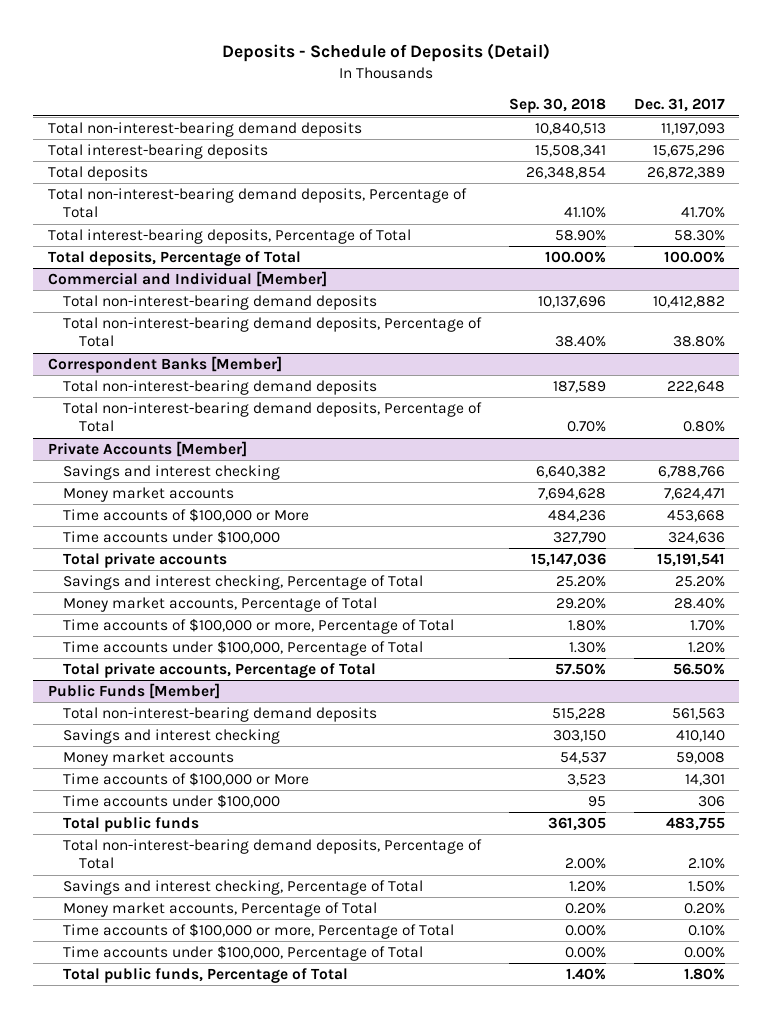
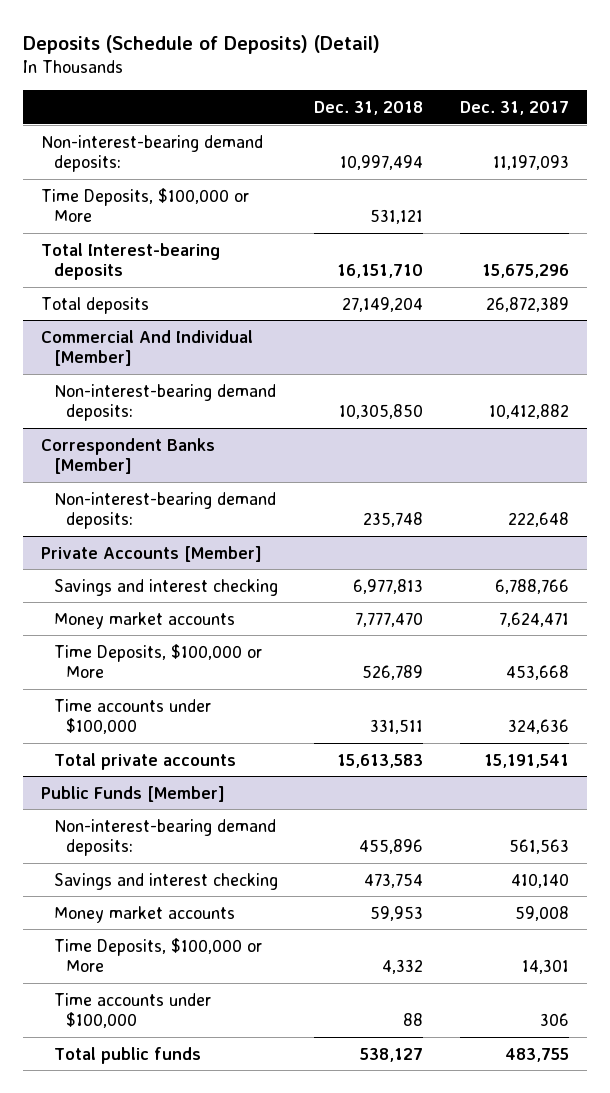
- Deposits - Schedule of Deposits (Detail)
+ Deposits (Schedule of Deposits) (Detail)
- | Sep. 30, 2018 | Dec. 31, 2017
+ | Dec. 31, 2018 | Dec. 31, 2017
- Total non-interest-bearing demand deposits | 10,840,513 | 11,197,093
- Total interest-bearing deposits | 15,508,341 | 15,675,296
+ Non-interest-bearing demand deposits: | 10,997,494 | 11,197,093
+ Time Deposits, $100,000 or More | 531,121 |
+ Total Interest-bearing deposits | 16,151,710 | 15,675,296
- Total non-interest-bearing demand deposits, Percentage of Total | 41.10% | 41.70%
- Total interest-bearing deposits, Percentage of Total | 58.90% | 58.30%
- Total deposits, Percentage of Total | 100.00% | 100.00%
- Commercial and Individual [Member]
- Total non-interest-bearing demand deposits | 10,137,696 | 10,412,882
- Total non-interest-bearing demand deposits, Percentage of Total | 38.40% | 38.80%
+ Commercial And Individual [Member]
+ Non-interest-bearing demand deposits: | 10,305,850 | 10,412,882
@ Correspondent Banks [Member]
- Total non-interest-bearing demand deposits | 187,589 | 222,648
- Total non-interest-bearing demand deposits, Percentage of Total | 0.70% | 0.80%
+ Non-interest-bearing demand deposits: | 235,748 | 222,648
@ Private Accounts [Member]
- Time accounts of $100,000 or More | 484,236 | 453,668
+ Time Deposits, $100,000 or More | 526,789 | 453,668
- Savings and interest checking, Percentage of Total | 25.20% | 25.20%
- Money market accounts, Percentage of Total | 29.20% | 28.40%
- Time accounts of $100,000 or more, Percentage of Total | 1.80% | 1.70%
- Time accounts under $100,000, Percentage of Total | 1.30% | 1.20%
- Total private accounts, Percentage of Total | 57.50% | 56.50%
@ Public Funds [Member]
- Total non-interest-bearing demand deposits | 515,228 | 561,563
+ Non-interest-bearing demand deposits: | 455,896 | 561,563
- Time accounts of $100,000 or More | 3,523 | 14,301
+ Time Deposits, $100,000 or More | 4,332 | 14,301
- Total non-interest-bearing demand deposits, Percentage of Total | 2.00% | 2.10%
- Savings and interest checking, Percentage of Total | 1.20% | 1.50%
- Money market accounts, Percentage of Total | 0.20% | 0.20%
- Time accounts of $100,000 or more, Percentage of Total | 0.00% | 0.10%
- Time accounts under $100,000, Percentage of Total | 0.00% | 0.00%
- Total public funds, Percentage of Total | 1.40% | 1.80%

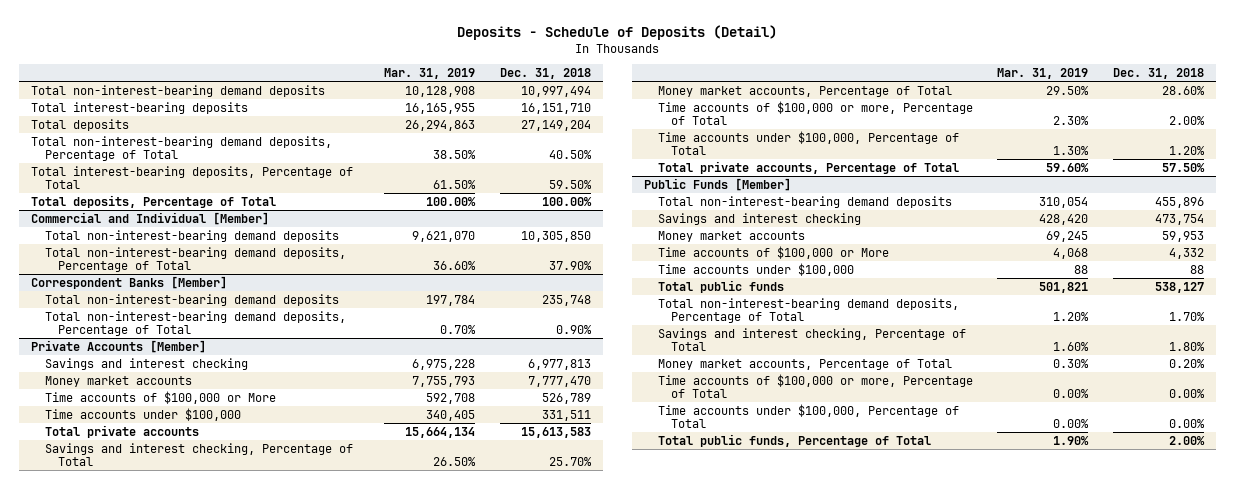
- Deposits (Schedule of Deposits) (Detail)
+ Deposits - Schedule of Deposits (Detail)
- | Dec. 31, 2018 | Dec. 31, 2017
+ | Mar. 31, 2019 | Dec. 31, 2018
- Non-interest-bearing demand deposits: | 10,997,494 | 11,197,093
- Time Deposits, $100,000 or More | 531,121 |
- Total Interest-bearing deposits | 16,151,710 | 15,675,296
+ Total non-interest-bearing demand deposits | 10,128,908 | 10,997,494
+ Total interest-bearing deposits | 16,165,955 | 16,151,710
- Commercial And Individual [Member]
- Non-interest-bearing demand deposits: | 10,305,850 | 10,412,882
+ Total non-interest-bearing demand deposits, Percentage of Total | 38.50% | 40.50%
+ Total interest-bearing deposits, Percentage of Total | 61.50% | 59.50%
+ Total deposits, Percentage of Total | 100.00% | 100.00%
+ Commercial and Individual [Member]
+ Total non-interest-bearing demand deposits | 9,621,070 | 10,305,850
+ Total non-interest-bearing demand deposits, Percentage of Total | 36.60% | 37.90%
@ Correspondent Banks [Member]
- Non-interest-bearing demand deposits: | 235,748 | 222,648
+ Total non-interest-bearing demand deposits | 197,784 | 235,748
+ Total non-interest-bearing demand deposits, Percentage of Total | 0.70% | 0.90%
@ Private Accounts [Member]
- Time Deposits, $100,000 or More | 526,789 | 453,668
+ Time accounts of $100,000 or More | 592,708 | 526,789
+ Savings and interest checking, Percentage of Total | 26.50% | 25.70%
+ Money market accounts, Percentage of Total | 29.50% | 28.60%
+ Time accounts of $100,000 or more, Percentage of Total | 2.30% | 2.00%
+ Time accounts under $100,000, Percentage of Total | 1.30% | 1.20%
+ Total private accounts, Percentage of Total | 59.60% | 57.50%
@ Public Funds [Member]
- Non-interest-bearing demand deposits: | 455,896 | 561,563
+ Total non-interest-bearing demand deposits | 310,054 | 455,896
- Time Deposits, $100,000 or More | 4,332 | 14,301
+ Time accounts of $100,000 or More | 4,068 | 4,332
+ Total non-interest-bearing demand deposits, Percentage of Total | 1.20% | 1.70%
+ Savings and interest checking, Percentage of Total | 1.60% | 1.80%
+ Money market accounts, Percentage of Total | 0.30% | 0.20%
+ Time accounts of $100,000 or more, Percentage of Total | 0.00% | 0.00%
+ Time accounts under $100,000, Percentage of Total | 0.00% | 0.00%
+ Total public funds, Percentage of Total | 1.90% | 2.00%

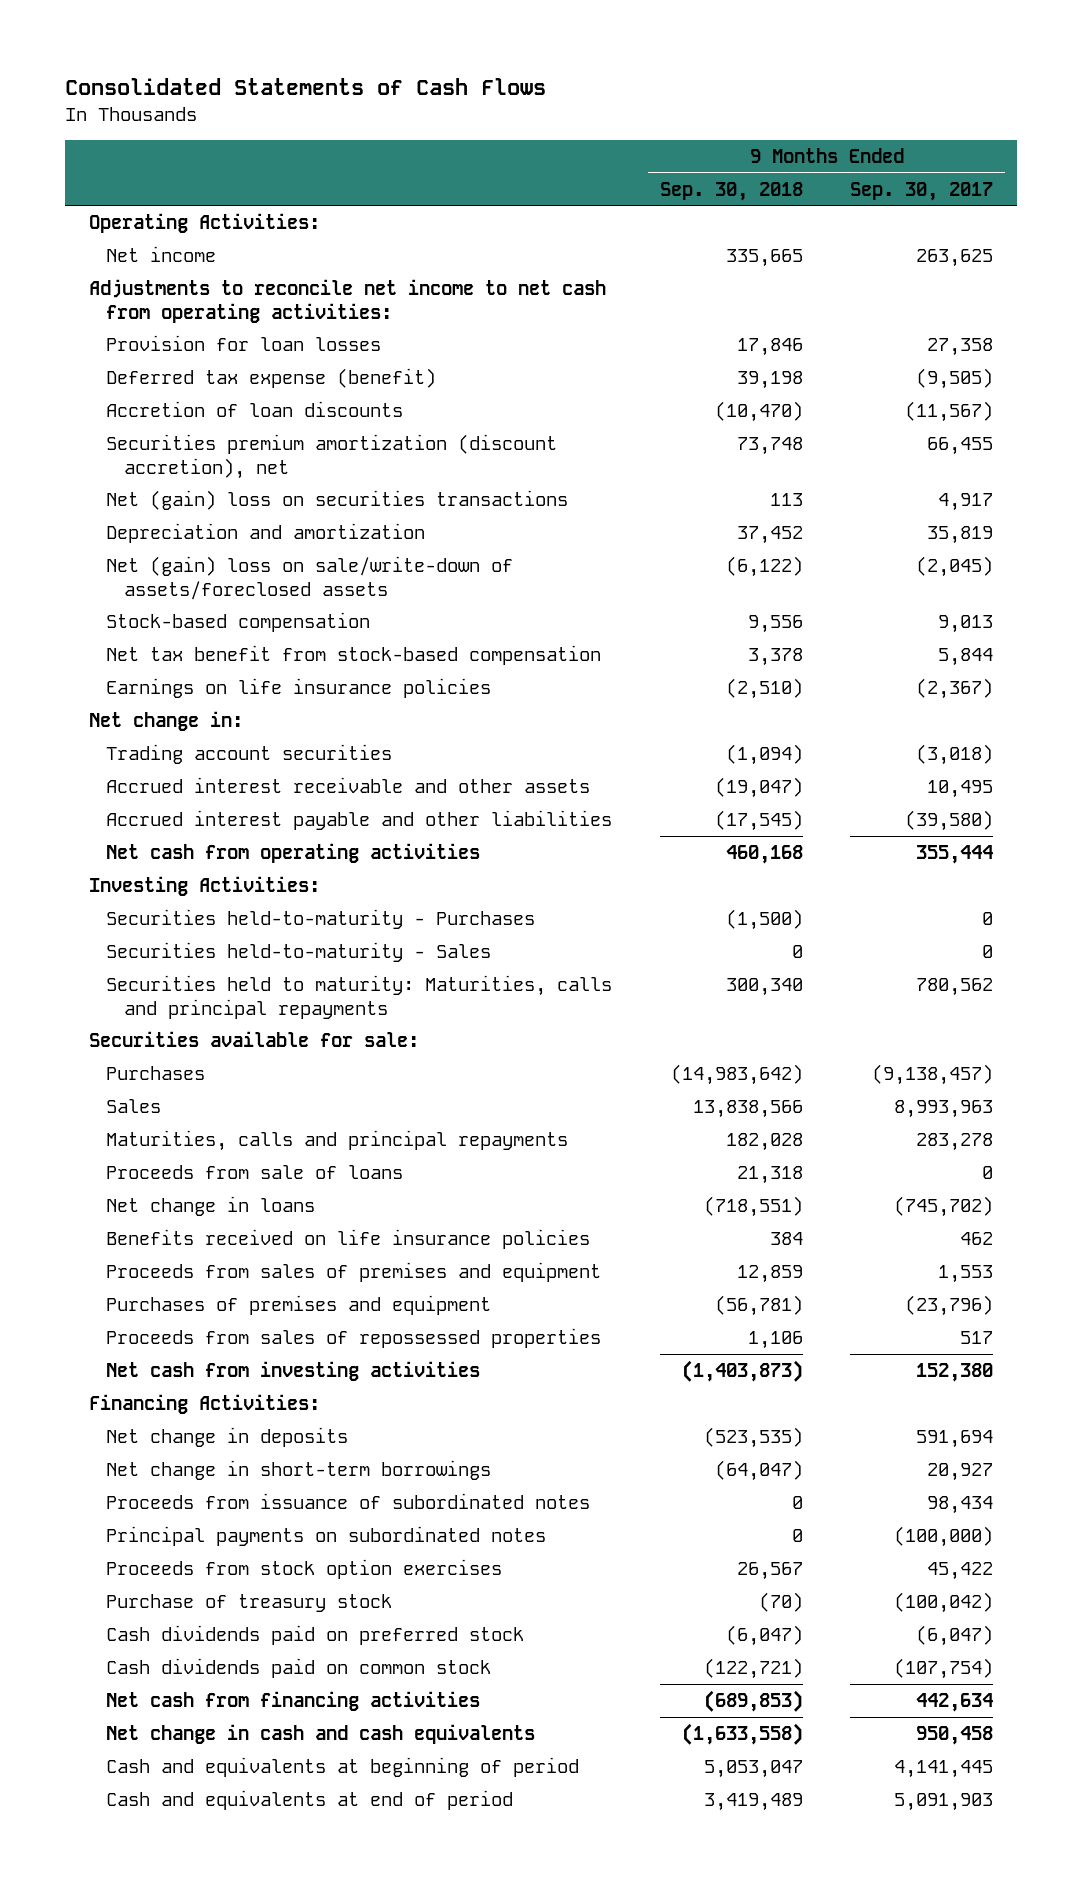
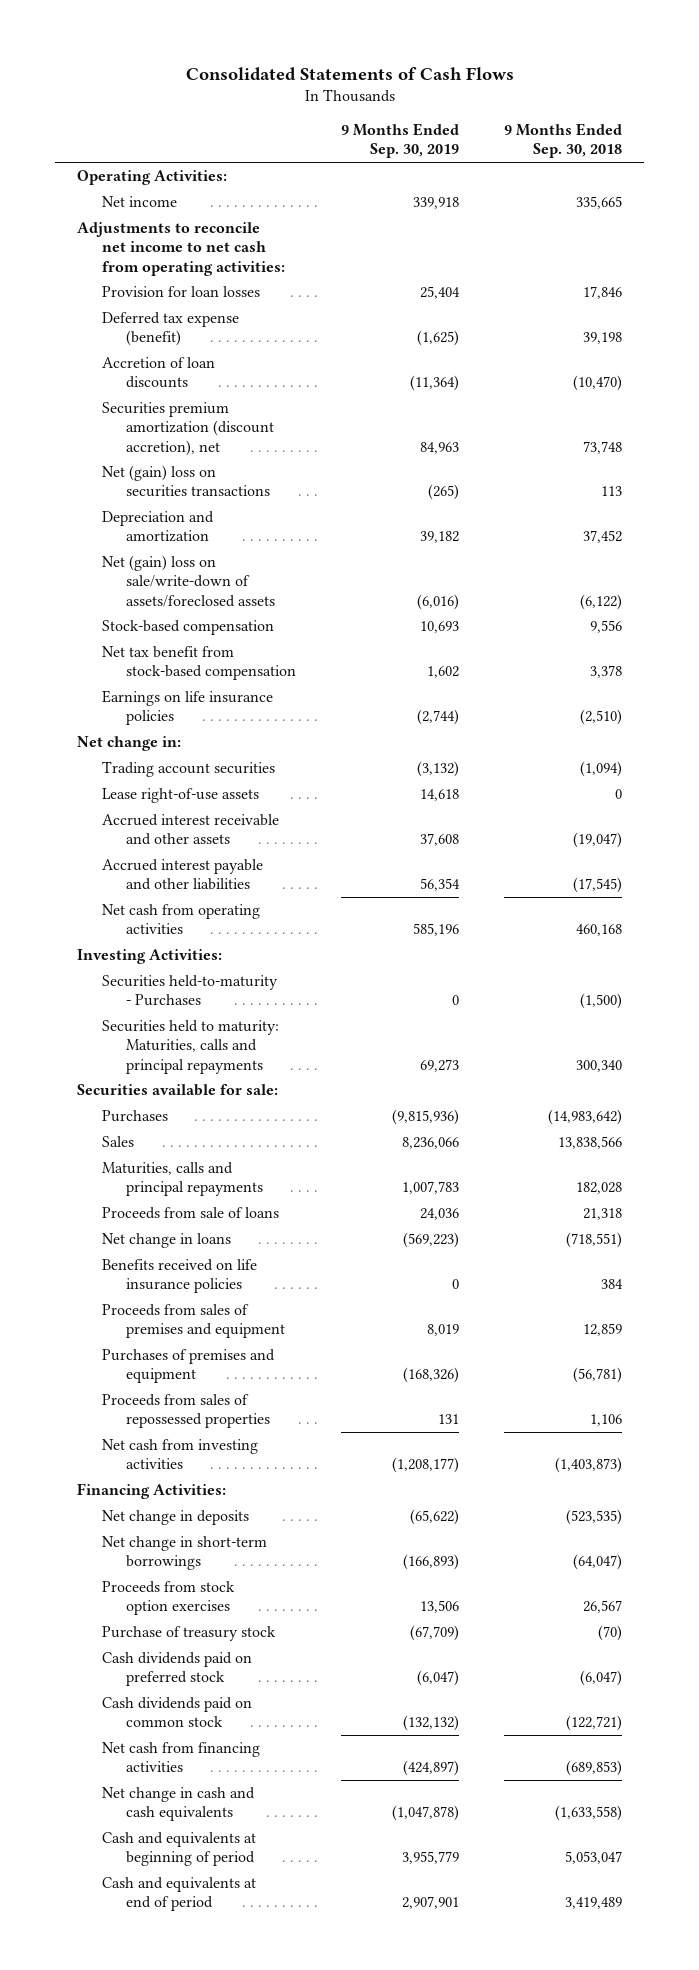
- | 9 Months Ended Sep. 30, 2018 | 9 Months Ended Sep. 30, 2017
+ | 9 Months Ended Sep. 30, 2019 | 9 Months Ended Sep. 30, 2018
+ Lease right-of-use assets | 14,618 | 0
- Securities held-to-maturity - Sales | 0 | 0
- Proceeds from issuance of subordinated notes | 0 | 98,434
- Principal payments on subordinated notes | 0 | (100,000)

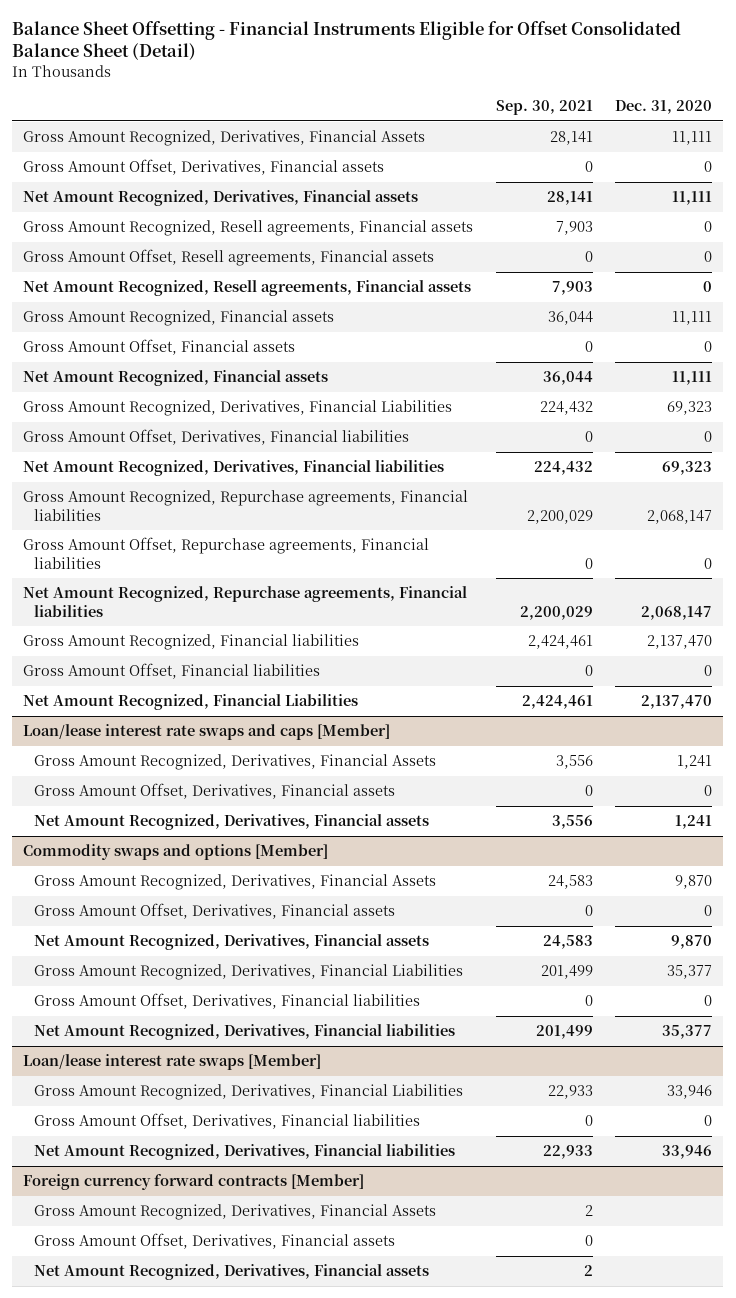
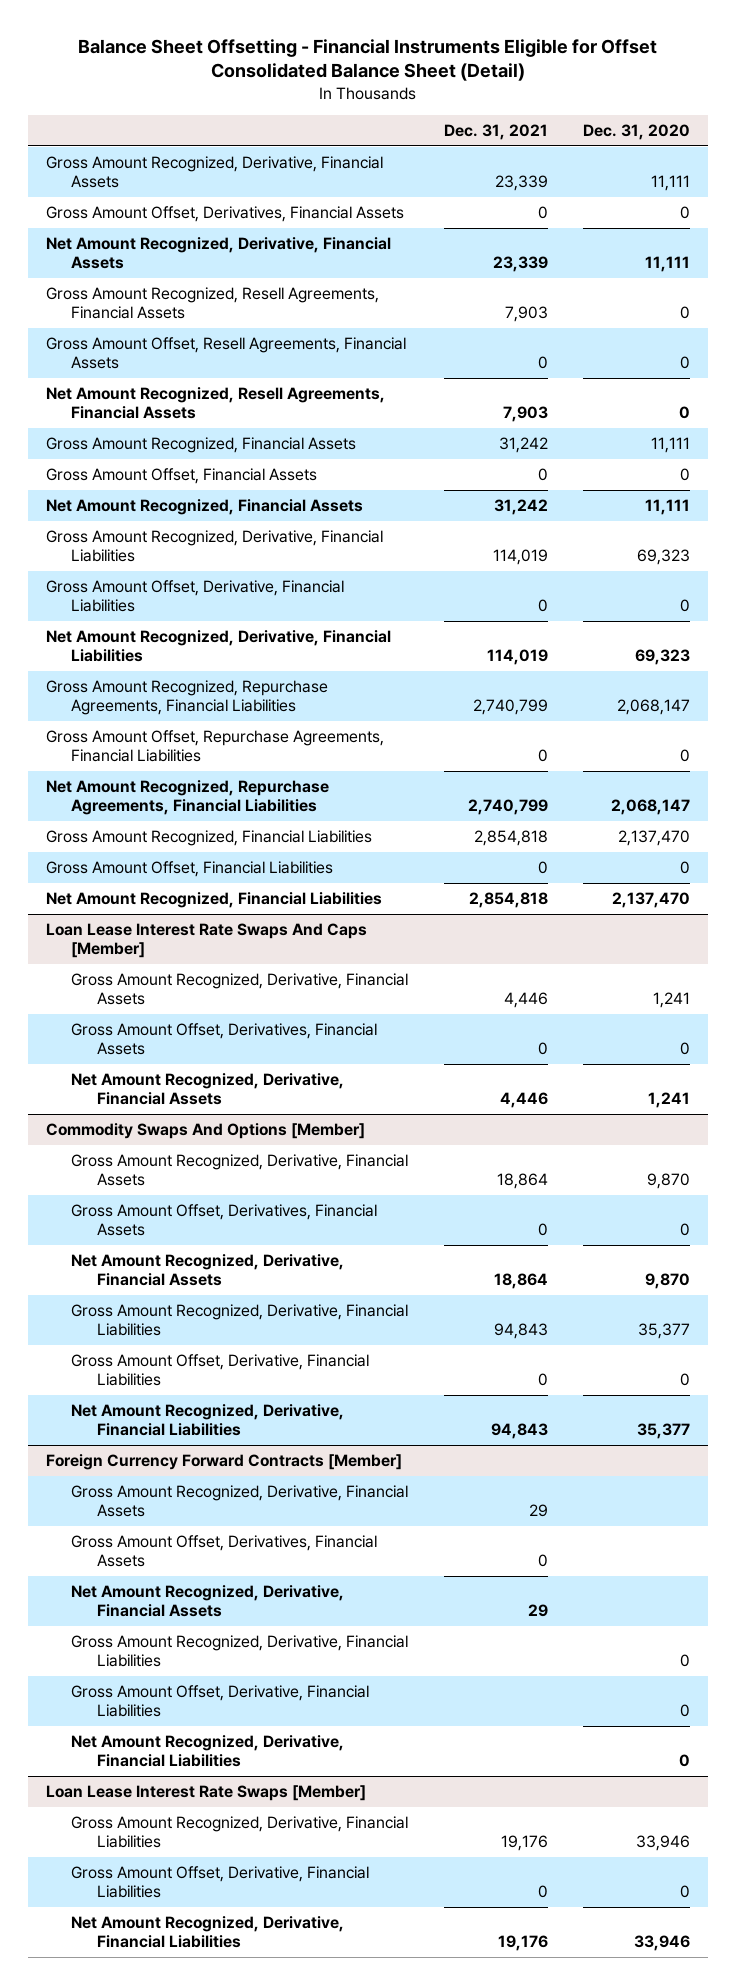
- | Sep. 30, 2021 | Dec. 31, 2020
+ | Dec. 31, 2021 | Dec. 31, 2020
- Gross Amount Recognized, Derivatives, Financial Assets | 28,141 | 11,111
- Gross Amount Offset, Derivatives, Financial assets | 0 | 0
- Net Amount Recognized, Derivatives, Financial assets | 28,141 | 11,111
- Gross Amount Recognized, Resell agreements, Financial assets | 7,903 | 0
- Gross Amount Offset, Resell agreements, Financial assets | 0 | 0
- Net Amount Recognized, Resell agreements, Financial assets | 7,903 | 0
- Gross Amount Recognized, Financial assets | 36,044 | 11,111
- Gross Amount Offset, Financial assets | 0 | 0
- Net Amount Recognized, Financial assets | 36,044 | 11,111
- Gross Amount Recognized, Derivatives, Financial Liabilities | 224,432 | 69,323
- Gross Amount Offset, Derivatives, Financial liabilities | 0 | 0
- Net Amount Recognized, Derivatives, Financial liabilities | 224,432 | 69,323
- Gross Amount Recognized, Repurchase agreements, Financial liabilities | 2,200,029 | 2,068,147
- Gross Amount Offset, Repurchase agreements, Financial liabilities | 0 | 0
- Net Amount Recognized, Repurchase agreements, Financial liabilities | 2,200,029 | 2,068,147
- Gross Amount Recognized, Financial liabilities | 2,424,461 | 2,137,470
- Gross Amount Offset, Financial liabilities | 0 | 0
+ Gross Amount Recognized, Derivative, Financial Assets | 23,339 | 11,111
+ Gross Amount Offset, Derivatives, Financial Assets | 0 | 0
+ Net Amount Recognized, Derivative, Financial Assets | 23,339 | 11,111
+ Gross Amount Recognized, Resell Agreements, Financial Assets | 7,903 | 0
+ Gross Amount Offset, Resell Agreements, Financial Assets | 0 | 0
+ Net Amount Recognized, Resell Agreements, Financial Assets | 7,903 | 0
+ Gross Amount Recognized, Financial Assets | 31,242 | 11,111
+ Gross Amount Offset, Financial Assets | 0 | 0
+ Net Amount Recognized, Financial Assets | 31,242 | 11,111
+ Gross Amount Recognized, Derivative, Financial Liabilities | 114,019 | 69,323
+ Gross Amount Offset, Derivative, Financial Liabilities | 0 | 0
+ Net Amount Recognized, Derivative, Financial Liabilities | 114,019 | 69,323
+ Gross Amount Recognized, Repurchase Agreements, Financial Liabilities | 2,740,799 | 2,068,147
+ Gross Amount Offset, Repurchase Agreements, Financial Liabilities | 0 | 0
+ Net Amount Recognized, Repurchase Agreements, Financial Liabilities | 2,740,799 | 2,068,147
+ Gross Amount Recognized, Financial Liabilities | 2,854,818 | 2,137,470
+ Gross Amount Offset, Financial Liabilities | 0 | 0
- Loan/lease interest rate swaps and caps [Member]
- Gross Amount Recognized, Derivatives, Financial Assets | 3,556 | 1,241
- Gross Amount Offset, Derivatives, Financial assets | 0 | 0
- Net Amount Recognized, Derivatives, Financial assets | 3,556 | 1,241
- Commodity swaps and options [Member]
- Gross Amount Recognized, Derivatives, Financial Assets | 24,583 | 9,870
- Gross Amount Offset, Derivatives, Financial assets | 0 | 0
- Net Amount Recognized, Derivatives, Financial assets | 24,583 | 9,870
- Gross Amount Recognized, Derivatives, Financial Liabilities | 201,499 | 35,377
- Gross Amount Offset, Derivatives, Financial liabilities | 0 | 0
- Net Amount Recognized, Derivatives, Financial liabilities | 201,499 | 35,377
- Loan/lease interest rate swaps [Member]
- Gross Amount Recognized, Derivatives, Financial Liabilities | 22,933 | 33,946
- Gross Amount Offset, Derivatives, Financial liabilities | 0 | 0
- Net Amount Recognized, Derivatives, Financial liabilities | 22,933 | 33,946
- Foreign currency forward contracts [Member]
- Gross Amount Recognized, Derivatives, Financial Assets | 2 |
- Gross Amount Offset, Derivatives, Financial assets | 0 |
- Net Amount Recognized, Derivatives, Financial assets | 2 |
+ Loan Lease Interest Rate Swaps And Caps [Member]
+ Gross Amount Recognized, Derivative, Financial Assets | 4,446 | 1,241
+ Gross Amount Offset, Derivatives, Financial Assets | 0 | 0
+ Net Amount Recognized, Derivative, Financial Assets | 4,446 | 1,241
+ Commodity Swaps And Options [Member]
+ Gross Amount Recognized, Derivative, Financial Assets | 18,864 | 9,870
+ Gross Amount Offset, Derivatives, Financial Assets | 0 | 0
+ Net Amount Recognized, Derivative, Financial Assets | 18,864 | 9,870
+ Gross Amount Recognized, Derivative, Financial Liabilities | 94,843 | 35,377
+ Gross Amount Offset, Derivative, Financial Liabilities | 0 | 0
+ Net Amount Recognized, Derivative, Financial Liabilities | 94,843 | 35,377
+ Foreign Currency Forward Contracts [Member]
+ Gross Amount Recognized, Derivative, Financial Assets | 29 |
+ Gross Amount Offset, Derivatives, Financial Assets | 0 |
+ Net Amount Recognized, Derivative, Financial Assets | 29 |
+ Gross Amount Recognized, Derivative, Financial Liabilities | | 0
+ Gross Amount Offset, Derivative, Financial Liabilities | | 0
+ Net Amount Recognized, Derivative, Financial Liabilities | | 0
+ Loan Lease Interest Rate Swaps [Member]
+ Gross Amount Recognized, Derivative, Financial Liabilities | 19,176 | 33,946
+ Gross Amount Offset, Derivative, Financial Liabilities | 0 | 0
+ Net Amount Recognized, Derivative, Financial Liabilities | 19,176 | 33,946

